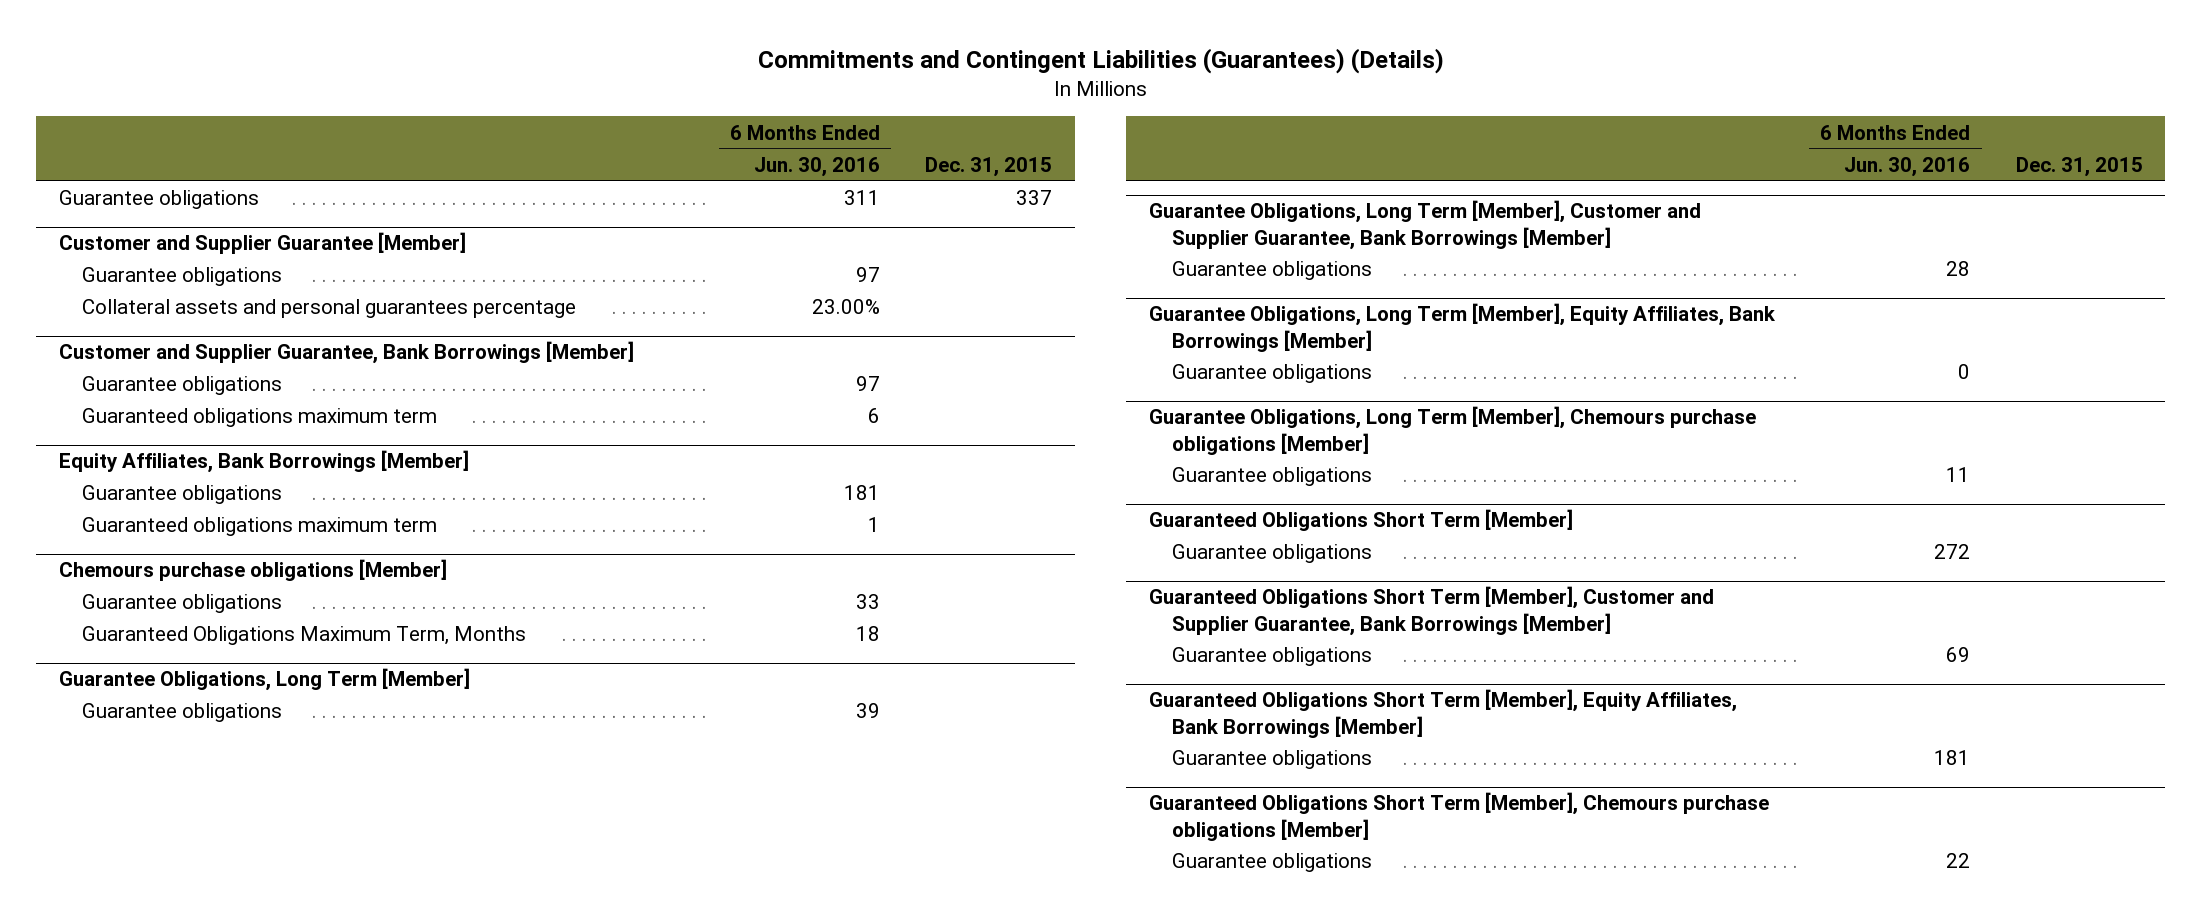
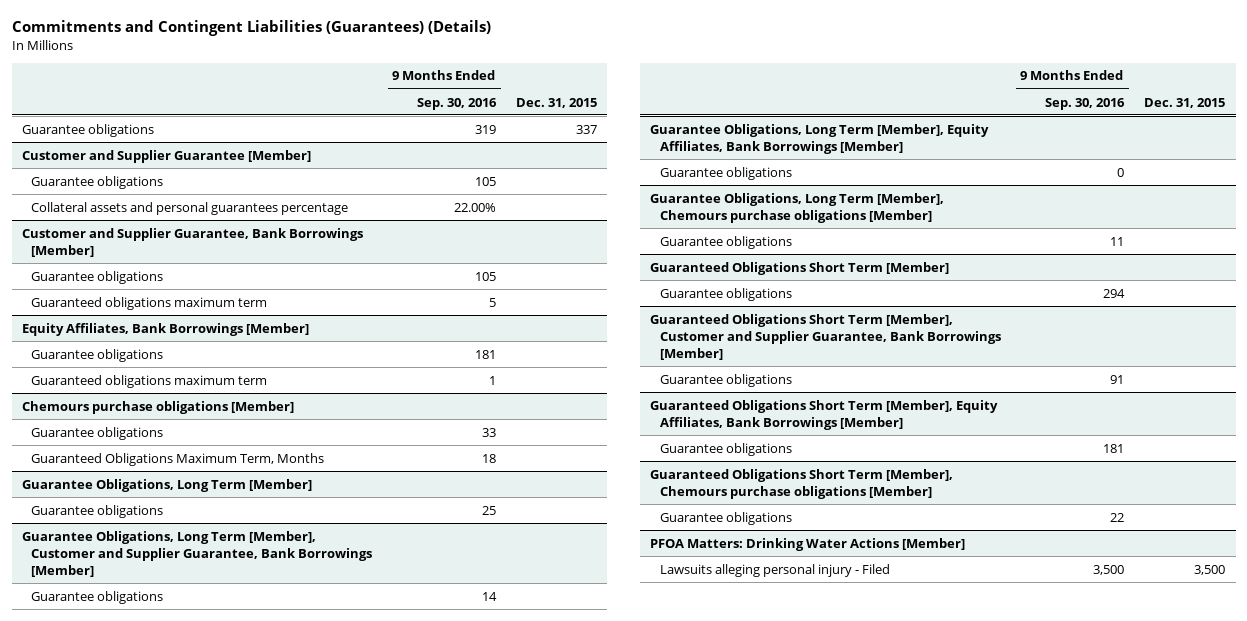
- | 6 Months Ended Jun. 30, 2016 | Dec. 31, 2015
+ | 9 Months Ended Sep. 30, 2016 | Dec. 31, 2015
+ PFOA Matters: Drinking Water Actions [Member]
+ Lawsuits alleging personal injury - Filed | 3,500 | 3,500

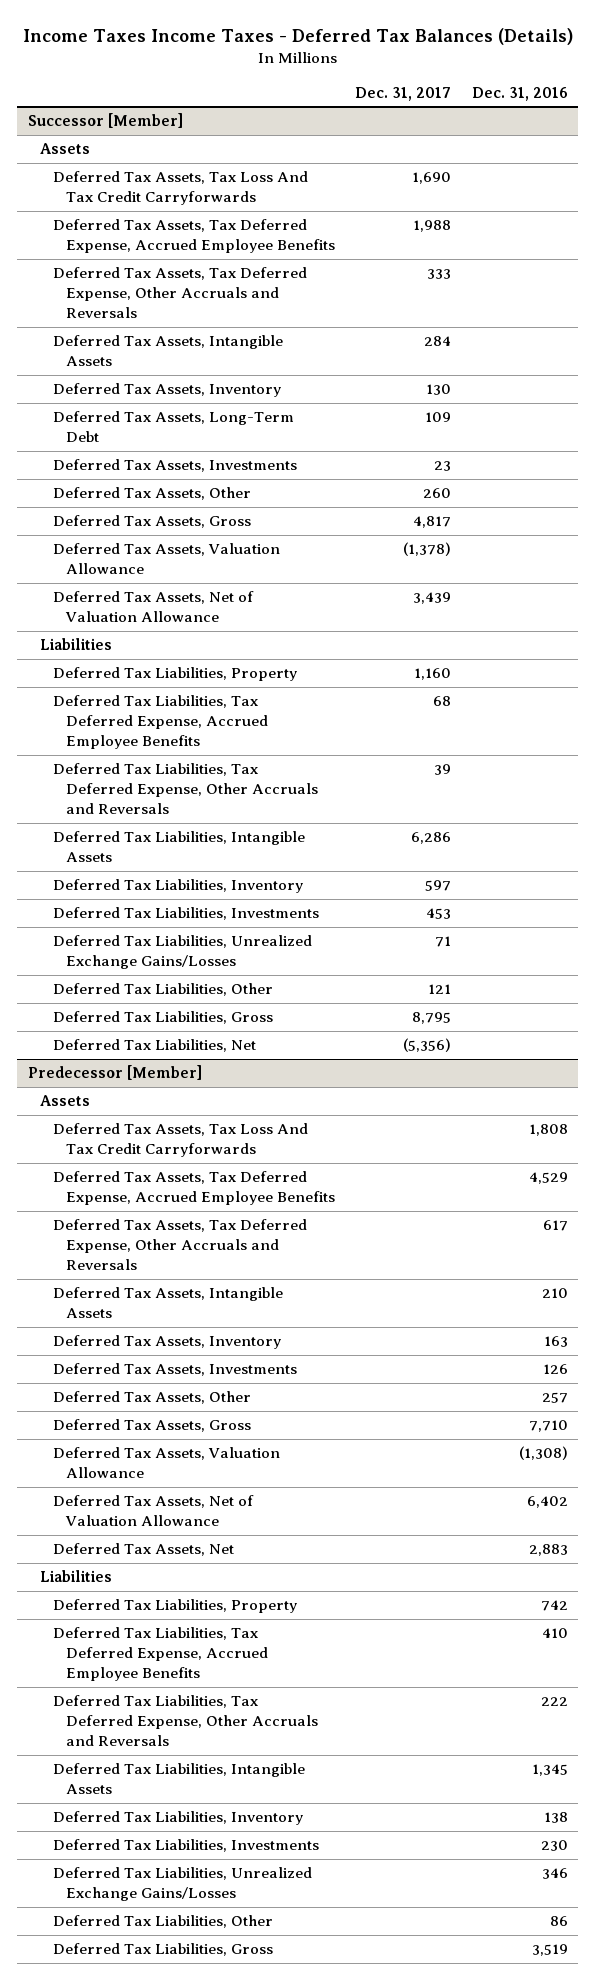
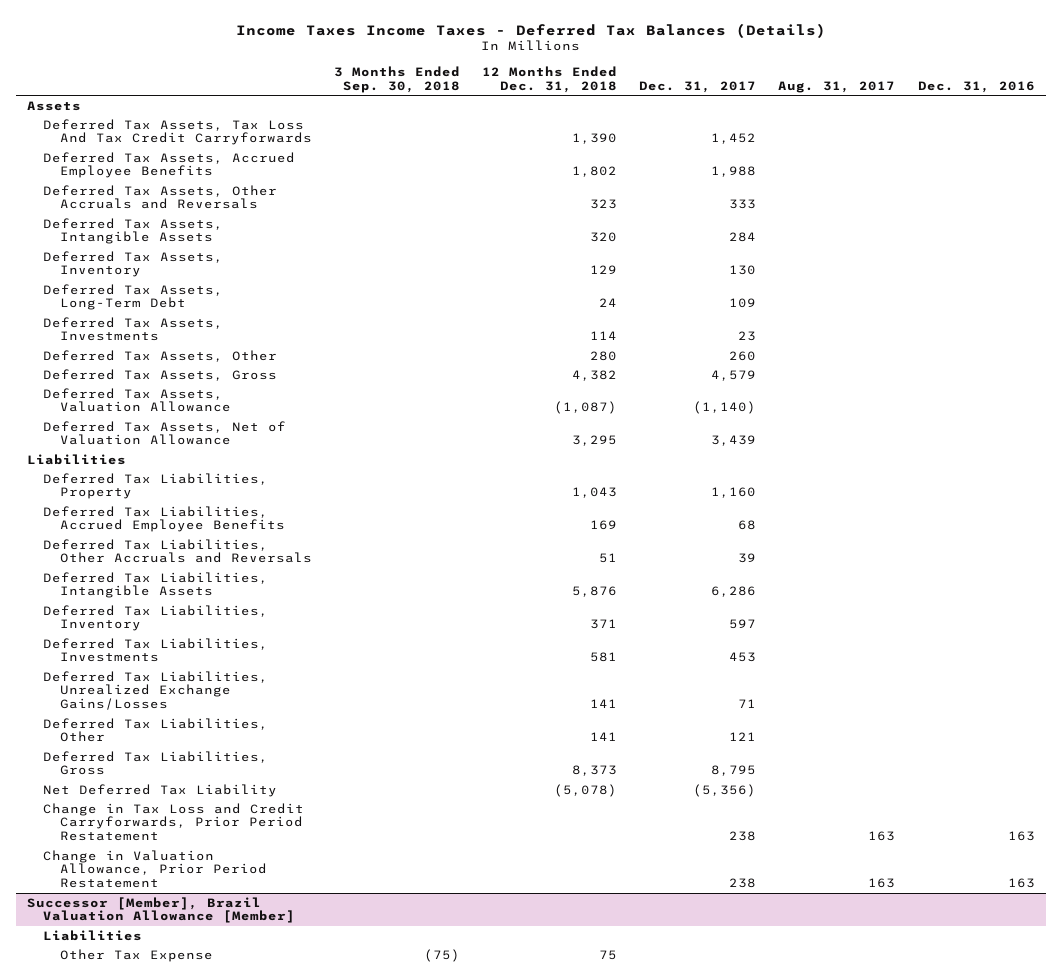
- | Dec. 31, 2017 | Dec. 31, 2016
+ | 3 Months Ended Sep. 30, 2018 | 12 Months Ended Dec. 31, 2018 | Dec. 31, 2017 | Aug. 31, 2017 | Dec. 31, 2016
- Successor [Member]
- Deferred Tax Assets, Tax Loss And Tax Credit Carryforwards | 1,690 |
- Deferred Tax Assets, Tax Deferred Expense, Accrued Employee Benefits | 1,988 |
- Deferred Tax Assets, Tax Deferred Expense, Other Accruals and Reversals | 333 |
+ Deferred Tax Assets, Tax Loss And Tax Credit Carryforwards | | 1,390 | 1,452 | |
+ Deferred Tax Assets, Accrued Employee Benefits | | 1,802 | 1,988 | |
+ Deferred Tax Assets, Other Accruals and Reversals | | 323 | 333 | |
- Deferred Tax Assets, Gross | 4,817 |
- Deferred Tax Assets, Valuation Allowance | (1,378) |
+ Deferred Tax Assets, Gross | | 4,382 | 4,579 | |
+ Deferred Tax Assets, Valuation Allowance | | (1,087) | (1,140) | |
- Deferred Tax Liabilities, Tax Deferred Expense, Accrued Employee Benefits | 68 |
- Deferred Tax Liabilities, Tax Deferred Expense, Other Accruals and Reversals | 39 |
+ Deferred Tax Liabilities, Accrued Employee Benefits | | 169 | 68 | |
+ Deferred Tax Liabilities, Other Accruals and Reversals | | 51 | 39 | |
- Deferred Tax Liabilities, Net | (5,356) |
- Predecessor [Member]
- Assets
- Deferred Tax Assets, Tax Loss And Tax Credit Carryforwards | | 1,808
- Deferred Tax Assets, Tax Deferred Expense, Accrued Employee Benefits | | 4,529
- Deferred Tax Assets, Tax Deferred Expense, Other Accruals and Reversals | | 617
- Deferred Tax Assets, Intangible Assets | | 210
- Deferred Tax Assets, Inventory | | 163
- Deferred Tax Assets, Investments | | 126
- Deferred Tax Assets, Other | | 257
- Deferred Tax Assets, Gross | | 7,710
- Deferred Tax Assets, Valuation Allowance | | (1,308)
- Deferred Tax Assets, Net of Valuation Allowance | | 6,402
- Deferred Tax Assets, Net | | 2,883
- Liabilities
- Deferred Tax Liabilities, Property | | 742
- Deferred Tax Liabilities, Tax Deferred Expense, Accrued Employee Benefits | | 410
- Deferred Tax Liabilities, Tax Deferred Expense, Other Accruals and Reversals | | 222
- Deferred Tax Liabilities, Intangible Assets | | 1,345
- Deferred Tax Liabilities, Inventory | | 138
- Deferred Tax Liabilities, Investments | | 230
- Deferred Tax Liabilities, Unrealized Exchange Gains/Losses | | 346
- Deferred Tax Liabilities, Other | | 86
- Deferred Tax Liabilities, Gross | | 3,519
+ Net Deferred Tax Liability | | (5,078) | (5,356) | |
+ Change in Tax Loss and Credit Carryforwards, Prior Period Restatement | | | 238 | 163 | 163
+ Change in Valuation Allowance, Prior Period Restatement | | | 238 | 163 | 163
+ Successor [Member], Brazil Valuation Allowance [Member]
+ Liabilities
+ Other Tax Expense | (75) | 75 | | |

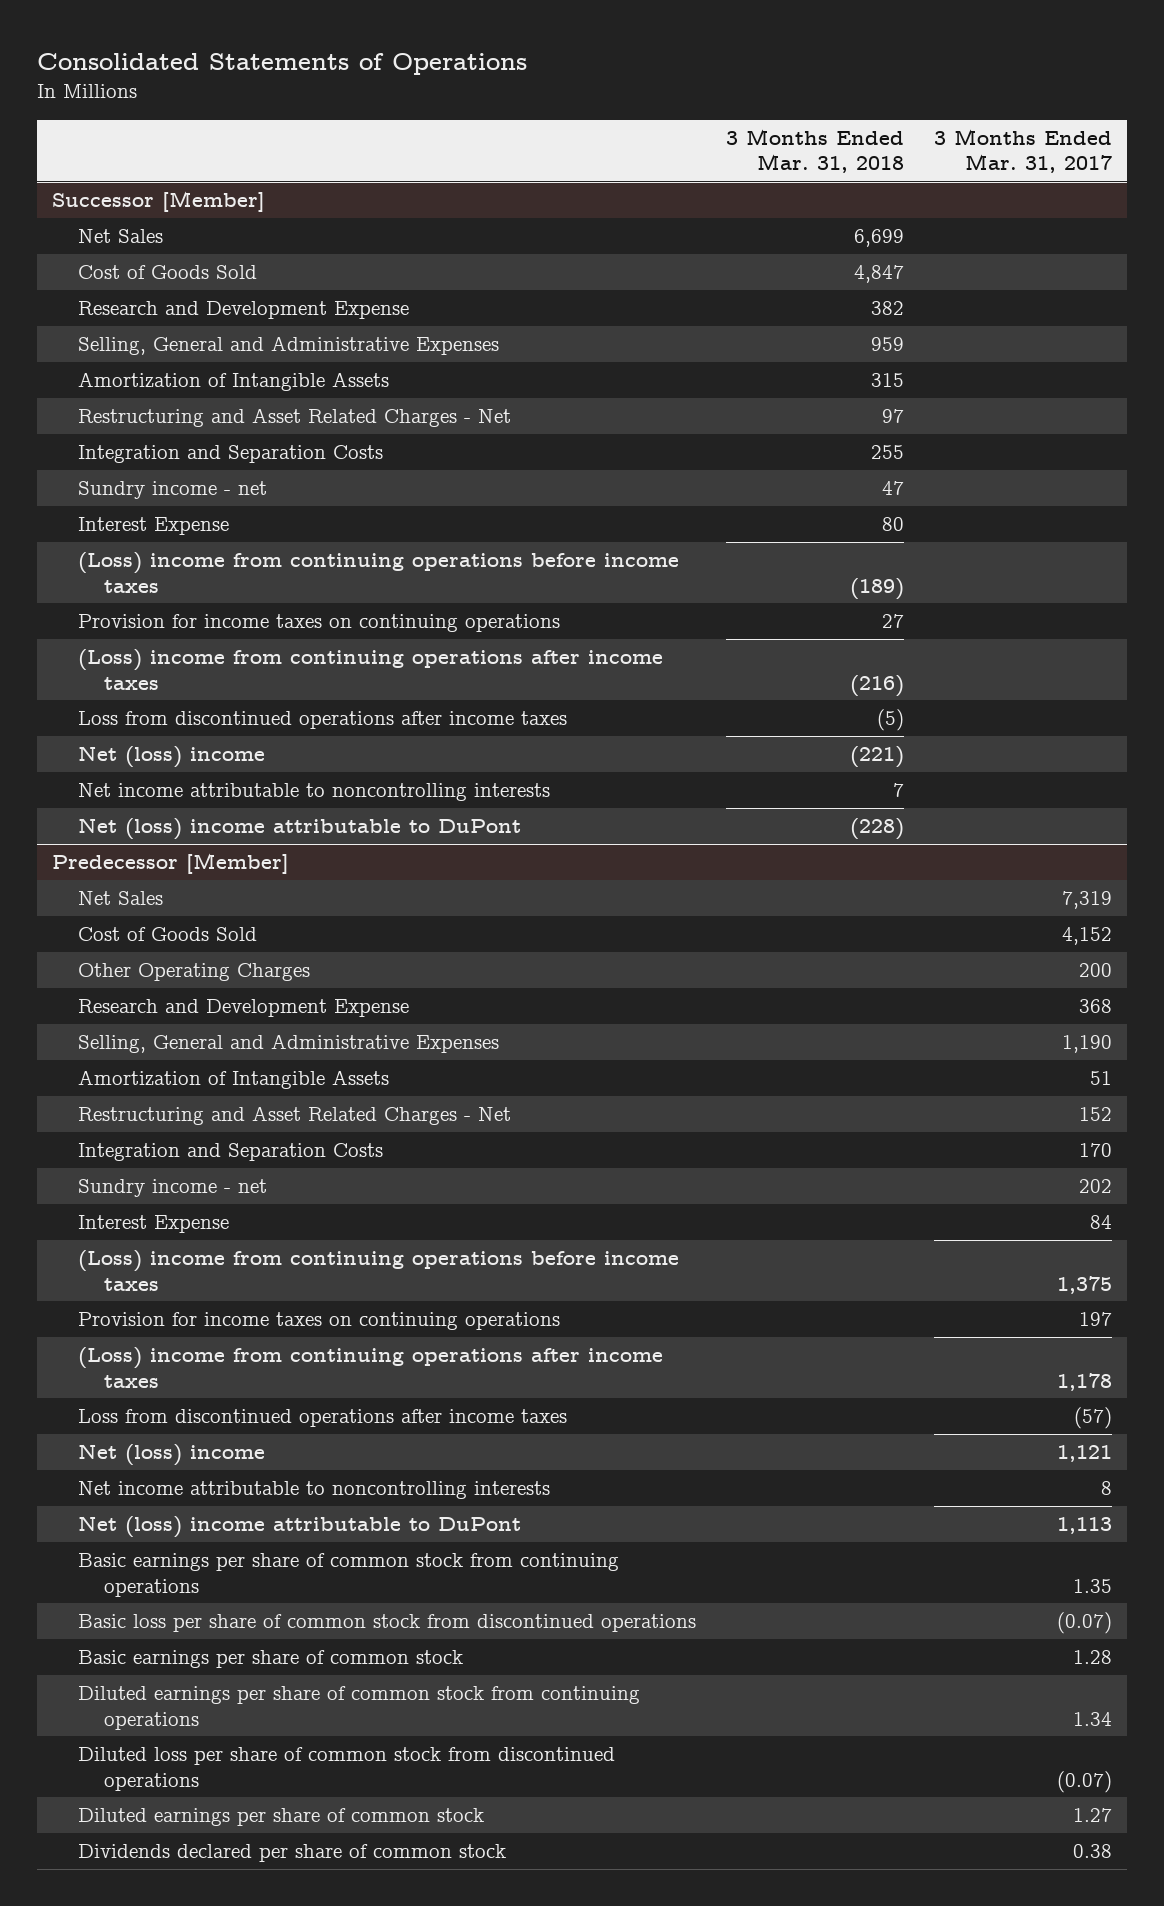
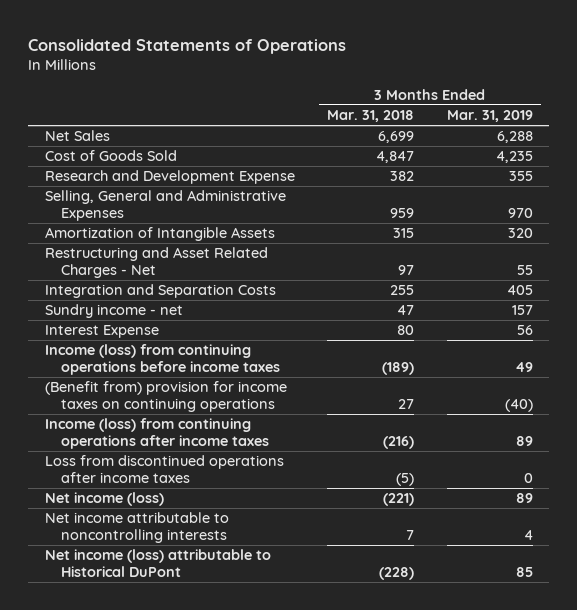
- | 3 Months Ended Mar. 31, 2018 | 3 Months Ended Mar. 31, 2017
+ | 3 Months Ended Mar. 31, 2018 | 3 Months Ended Mar. 31, 2019
- Successor [Member]
- (Loss) income from continuing operations before income taxes | (189) |
- Provision for income taxes on continuing operations | 27 |
- (Loss) income from continuing operations after income taxes | (216) |
+ Income (loss) from continuing operations before income taxes | (189) | 49
+ (Benefit from) provision for income taxes on continuing operations | 27 | (40)
+ Income (loss) from continuing operations after income taxes | (216) | 89
- Net (loss) income | (221) |
+ Net income (loss) | (221) | 89
- Net (loss) income attributable to DuPont | (228) |
- Predecessor [Member]
- Net Sales | | 7,319
- Cost of Goods Sold | | 4,152
- Other Operating Charges | | 200
- Research and Development Expense | | 368
- Selling, General and Administrative Expenses | | 1,190
- Amortization of Intangible Assets | | 51
- Restructuring and Asset Related Charges - Net | | 152
- Integration and Separation Costs | | 170
- Sundry income - net | | 202
- Interest Expense | | 84
- (Loss) income from continuing operations before income taxes | | 1,375
- Provision for income taxes on continuing operations | | 197
- (Loss) income from continuing operations after income taxes | | 1,178
- Loss from discontinued operations after income taxes | | (57)
- Net (loss) income | | 1,121
- Net income attributable to noncontrolling interests | | 8
- Net (loss) income attributable to DuPont | | 1,113
- Basic earnings per share of common stock from continuing operations | | 1.35
- Basic loss per share of common stock from discontinued operations | | (0.07)
- Basic earnings per share of common stock | | 1.28
- Diluted earnings per share of common stock from continuing operations | | 1.34
- Diluted loss per share of common stock from discontinued operations | | (0.07)
- Diluted earnings per share of common stock | | 1.27
- Dividends declared per share of common stock | | 0.38
+ Net income (loss) attributable to Historical DuPont | (228) | 85

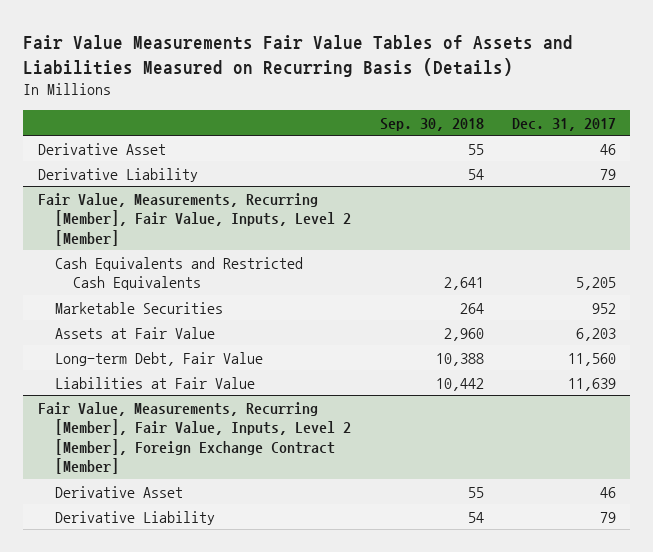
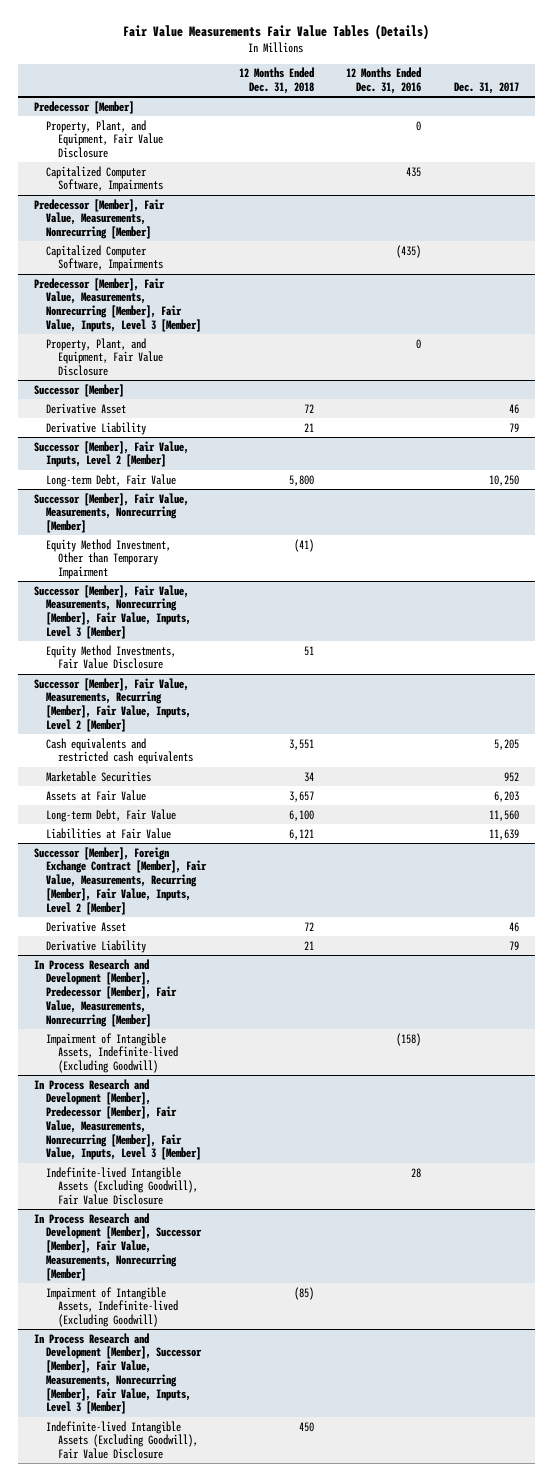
- Fair Value Measurements Fair Value Tables of Assets and Liabilities Measured on Recurring Basis (Details)
+ Fair Value Measurements Fair Value Tables (Details)
- | Sep. 30, 2018 | Dec. 31, 2017
+ | 12 Months Ended Dec. 31, 2018 | 12 Months Ended Dec. 31, 2016 | Dec. 31, 2017
+ Predecessor [Member]
+ Property, Plant, and Equipment, Fair Value Disclosure | | 0 |
+ Capitalized Computer Software, Impairments | | 435 |
+ Predecessor [Member], Fair Value, Measurements, Nonrecurring [Member]
+ Capitalized Computer Software, Impairments | | (435) |
+ Predecessor [Member], Fair Value, Measurements, Nonrecurring [Member], Fair Value, Inputs, Level 3 [Member]
+ Property, Plant, and Equipment, Fair Value Disclosure | | 0 |
+ Successor [Member]
- Fair Value, Measurements, Recurring [Member], Fair Value, Inputs, Level 2 [Member]
- Cash Equivalents and Restricted Cash Equivalents | 2,641 | 5,205
+ Successor [Member], Fair Value, Inputs, Level 2 [Member]
+ Long-term Debt, Fair Value | 5,800 | | 10,250
+ Successor [Member], Fair Value, Measurements, Nonrecurring [Member]
+ Equity Method Investment, Other than Temporary Impairment | (41) | |
+ Successor [Member], Fair Value, Measurements, Nonrecurring [Member], Fair Value, Inputs, Level 3 [Member]
+ Equity Method Investments, Fair Value Disclosure | 51 | |
+ Successor [Member], Fair Value, Measurements, Recurring [Member], Fair Value, Inputs, Level 2 [Member]
+ Cash equivalents and restricted cash equivalents | 3,551 | | 5,205
- Fair Value, Measurements, Recurring [Member], Fair Value, Inputs, Level 2 [Member], Foreign Exchange Contract [Member]
+ Successor [Member], Foreign Exchange Contract [Member], Fair Value, Measurements, Recurring [Member], Fair Value, Inputs, Level 2 [Member]
+ In Process Research and Development [Member], Predecessor [Member], Fair Value, Measurements, Nonrecurring [Member]
+ Impairment of Intangible Assets, Indefinite-lived (Excluding Goodwill) | | (158) |
+ In Process Research and Development [Member], Predecessor [Member], Fair Value, Measurements, Nonrecurring [Member], Fair Value, Inputs, Level 3 [Member]
+ Indefinite-lived Intangible Assets (Excluding Goodwill), Fair Value Disclosure | | 28 |
+ In Process Research and Development [Member], Successor [Member], Fair Value, Measurements, Nonrecurring [Member]
+ Impairment of Intangible Assets, Indefinite-lived (Excluding Goodwill) | (85) | |
+ In Process Research and Development [Member], Successor [Member], Fair Value, Measurements, Nonrecurring [Member], Fair Value, Inputs, Level 3 [Member]
+ Indefinite-lived Intangible Assets (Excluding Goodwill), Fair Value Disclosure | 450 | |

